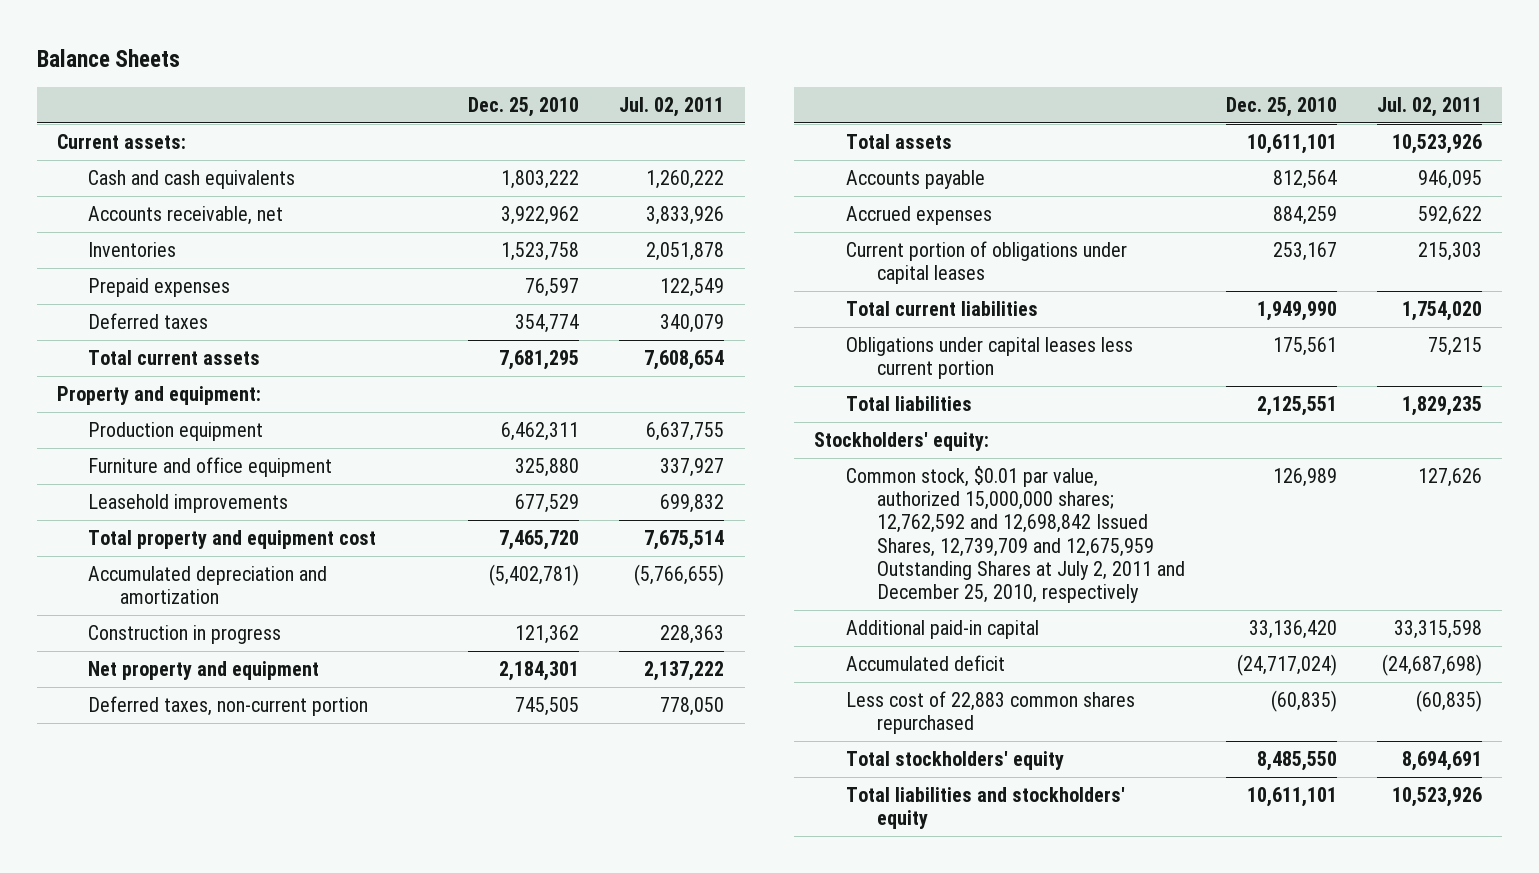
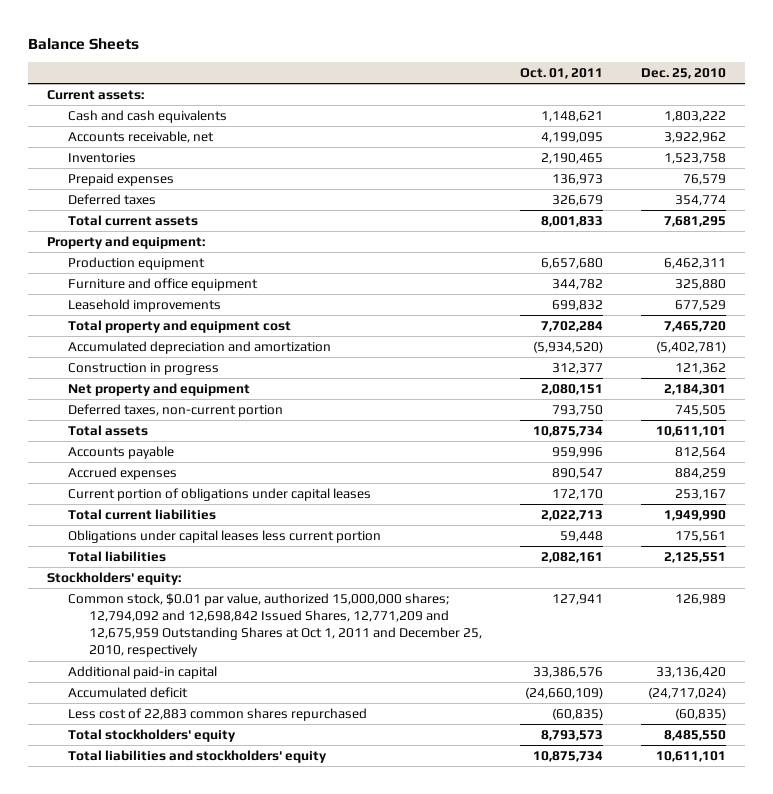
- | Dec. 25, 2010 | Jul. 02, 2011
+ | Oct. 01, 2011 | Dec. 25, 2010
- Prepaid expenses | 76,597 | 122,549
+ Prepaid expenses | 136,973 | 76,579
- Common stock, $0.01 par value, authorized 15,000,000 shares; 12,762,592 and 12,698,842 Issued Shares, 12,739,709 and 12,675,959 Outstanding Shares at July 2, 2011 and December 25, 2010, respectively | 126,989 | 127,626
+ Common stock, $0.01 par value, authorized 15,000,000 shares; 12,794,092 and 12,698,842 Issued Shares, 12,771,209 and 12,675,959 Outstanding Shares at Oct 1, 2011 and December 25, 2010, respectively | 127,941 | 126,989

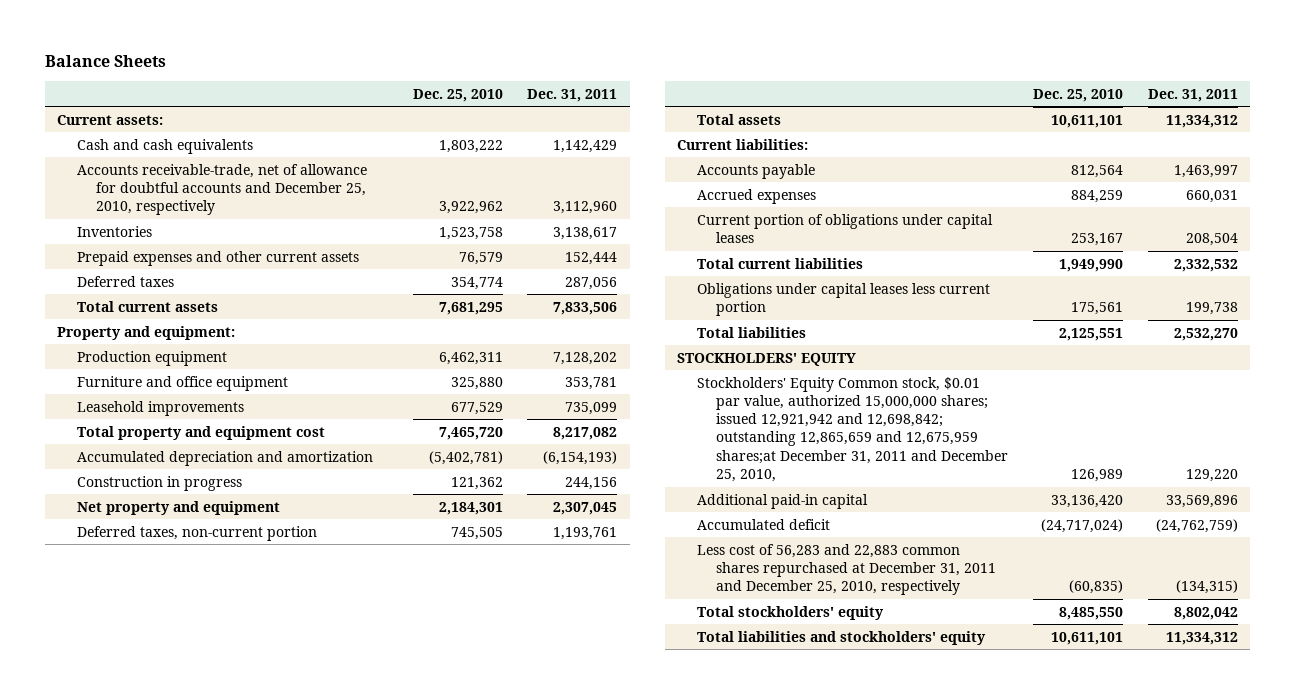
- | Oct. 01, 2011 | Dec. 25, 2010
+ | Dec. 25, 2010 | Dec. 31, 2011
- Accounts receivable, net | 4,199,095 | 3,922,962
+ Accounts receivable-trade, net of allowance for doubtful accounts and December 25, 2010, respectively | 3,922,962 | 3,112,960
- Prepaid expenses | 136,973 | 76,579
+ Prepaid expenses and other current assets | 76,579 | 152,444
+ Current liabilities:
- Stockholders' equity:
- Common stock, $0.01 par value, authorized 15,000,000 shares; 12,794,092 and 12,698,842 Issued Shares, 12,771,209 and 12,675,959 Outstanding Shares at Oct 1, 2011 and December 25, 2010, respectively | 127,941 | 126,989
+ STOCKHOLDERS' EQUITY
+ Stockholders' Equity Common stock, $0.01 par value, authorized 15,000,000 shares; issued 12,921,942 and 12,698,842; outstanding 12,865,659 and 12,675,959 shares;at December 31, 2011 and December 25, 2010, | 126,989 | 129,220
- Less cost of 22,883 common shares repurchased | (60,835) | (60,835)
+ Less cost of 56,283 and 22,883 common shares repurchased at December 31, 2011 and December 25, 2010, respectively | (60,835) | (134,315)

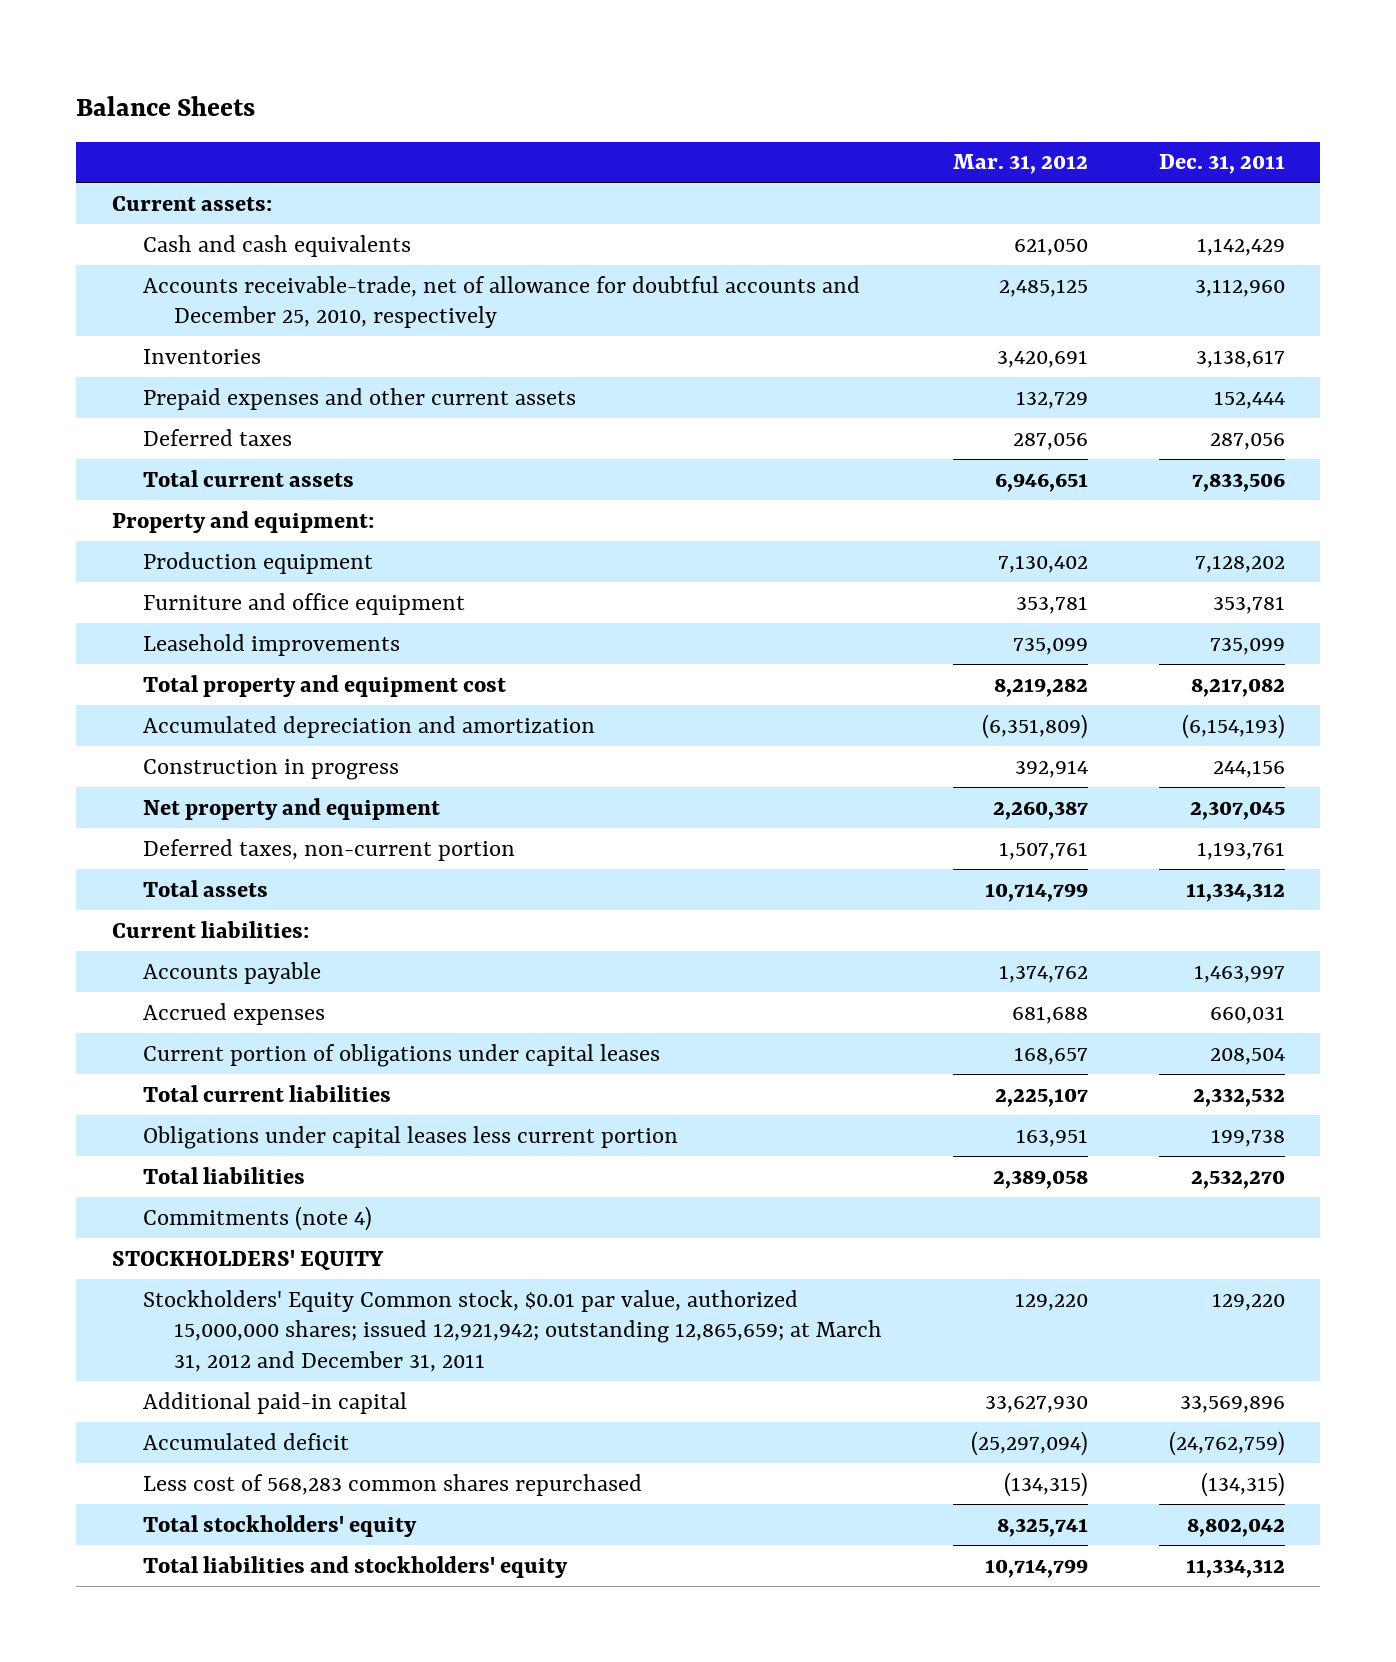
- | Dec. 25, 2010 | Dec. 31, 2011
+ | Mar. 31, 2012 | Dec. 31, 2011
+ Commitments (note 4)
- Stockholders' Equity Common stock, $0.01 par value, authorized 15,000,000 shares; issued 12,921,942 and 12,698,842; outstanding 12,865,659 and 12,675,959 shares;at December 31, 2011 and December 25, 2010, | 126,989 | 129,220
+ Stockholders' Equity Common stock, $0.01 par value, authorized 15,000,000 shares; issued 12,921,942; outstanding 12,865,659; at March 31, 2012 and December 31, 2011 | 129,220 | 129,220
- Less cost of 56,283 and 22,883 common shares repurchased at December 31, 2011 and December 25, 2010, respectively | (60,835) | (134,315)
+ Less cost of 568,283 common shares repurchased | (134,315) | (134,315)

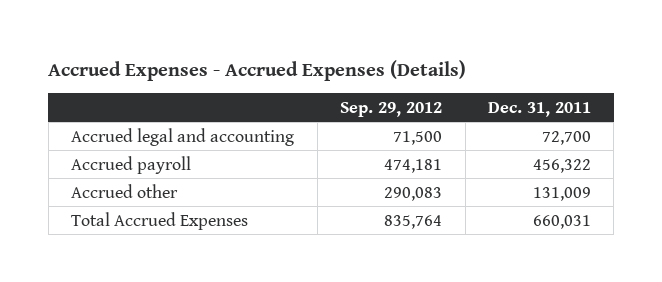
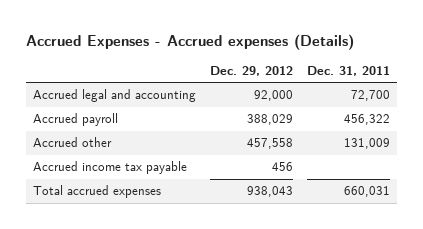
- Accrued Expenses - Accrued Expenses (Details)
+ Accrued Expenses - Accrued expenses (Details)
- | Sep. 29, 2012 | Dec. 31, 2011
+ | Dec. 29, 2012 | Dec. 31, 2011
- Total Accrued Expenses | 835,764 | 660,031
+ Accrued income tax payable | 456 |
+ Total accrued expenses | 938,043 | 660,031

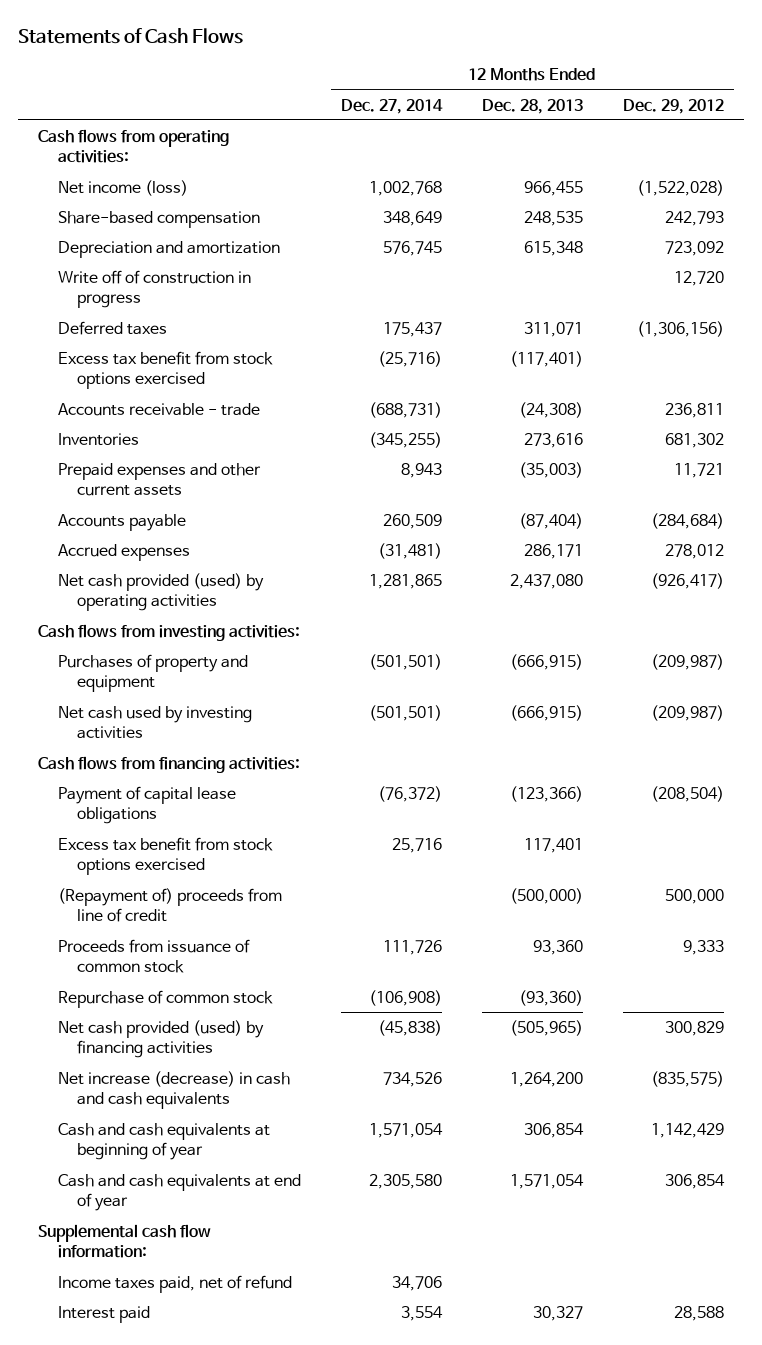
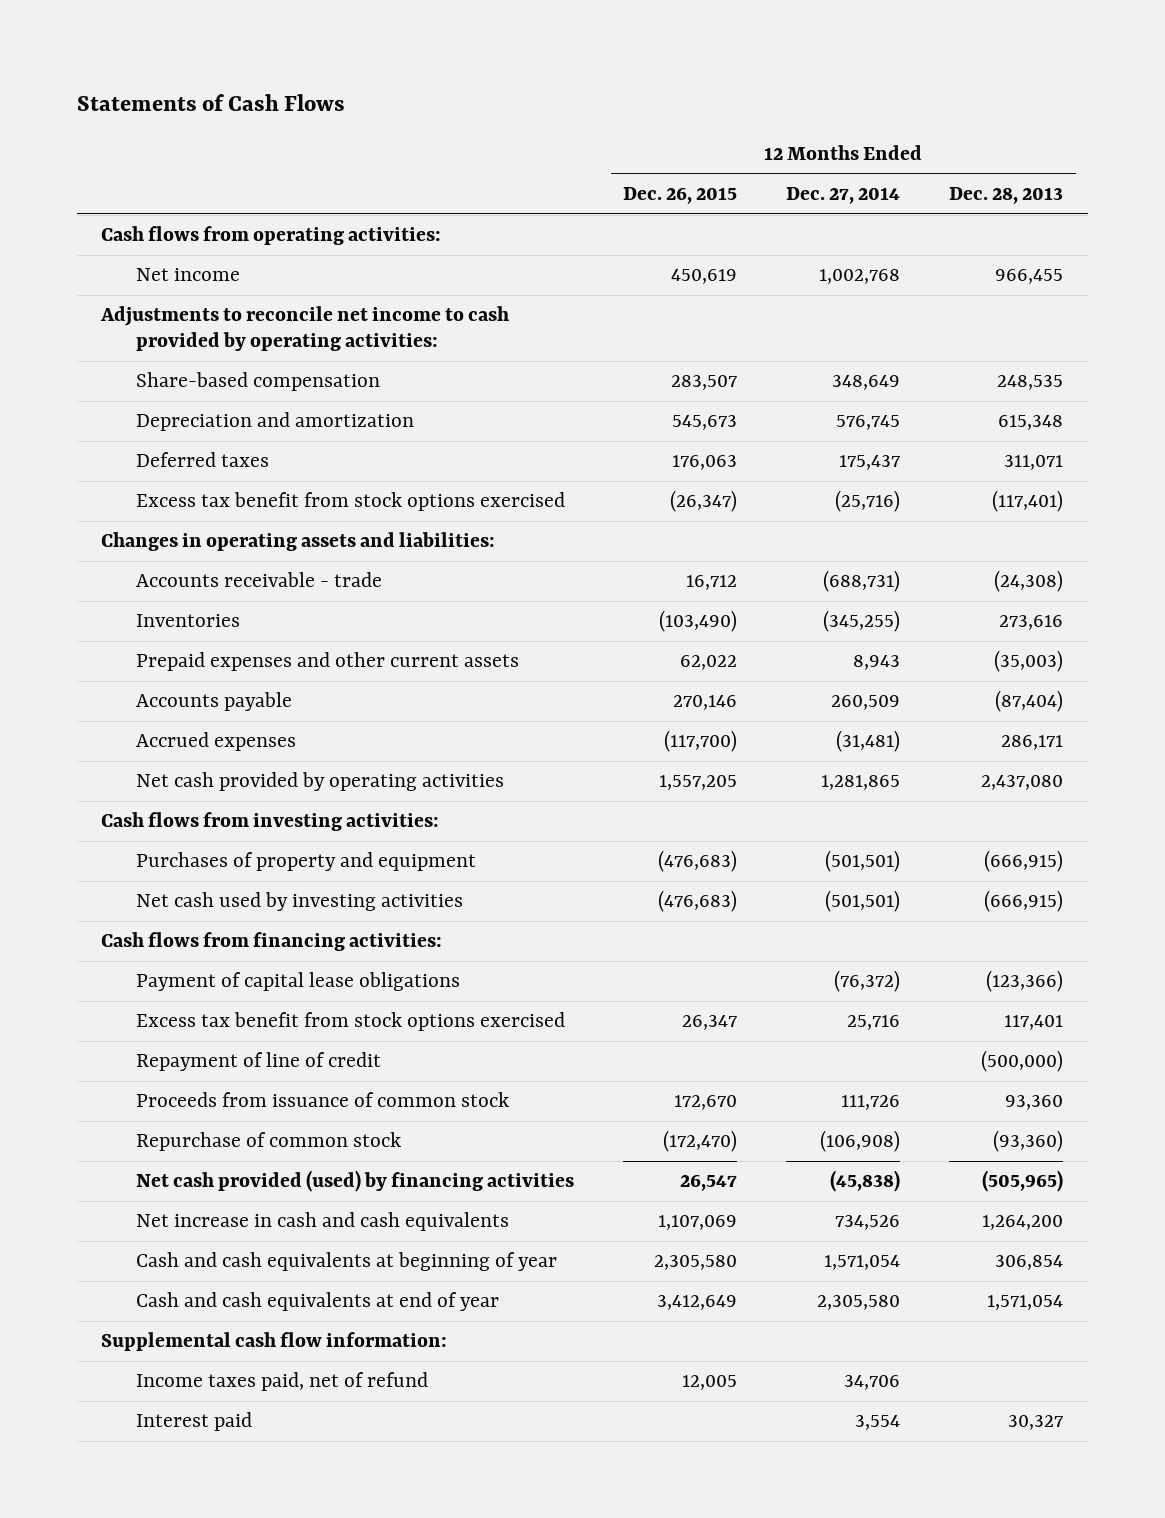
- | 12 Months Ended Dec. 27, 2014 | 12 Months Ended Dec. 28, 2013 | 12 Months Ended Dec. 29, 2012
+ | 12 Months Ended Dec. 26, 2015 | 12 Months Ended Dec. 27, 2014 | 12 Months Ended Dec. 28, 2013
- Net income (loss) | 1,002,768 | 966,455 | (1,522,028)
+ Net income | 450,619 | 1,002,768 | 966,455
+ Adjustments to reconcile net income to cash provided by operating activities:
- Write off of construction in progress | | | 12,720
+ Changes in operating assets and liabilities:
- Net cash provided (used) by operating activities | 1,281,865 | 2,437,080 | (926,417)
+ Net cash provided by operating activities | 1,557,205 | 1,281,865 | 2,437,080
- (Repayment of) proceeds from line of credit | | (500,000) | 500,000
+ Repayment of line of credit | | | (500,000)
- Net increase (decrease) in cash and cash equivalents | 734,526 | 1,264,200 | (835,575)
+ Net increase in cash and cash equivalents | 1,107,069 | 734,526 | 1,264,200

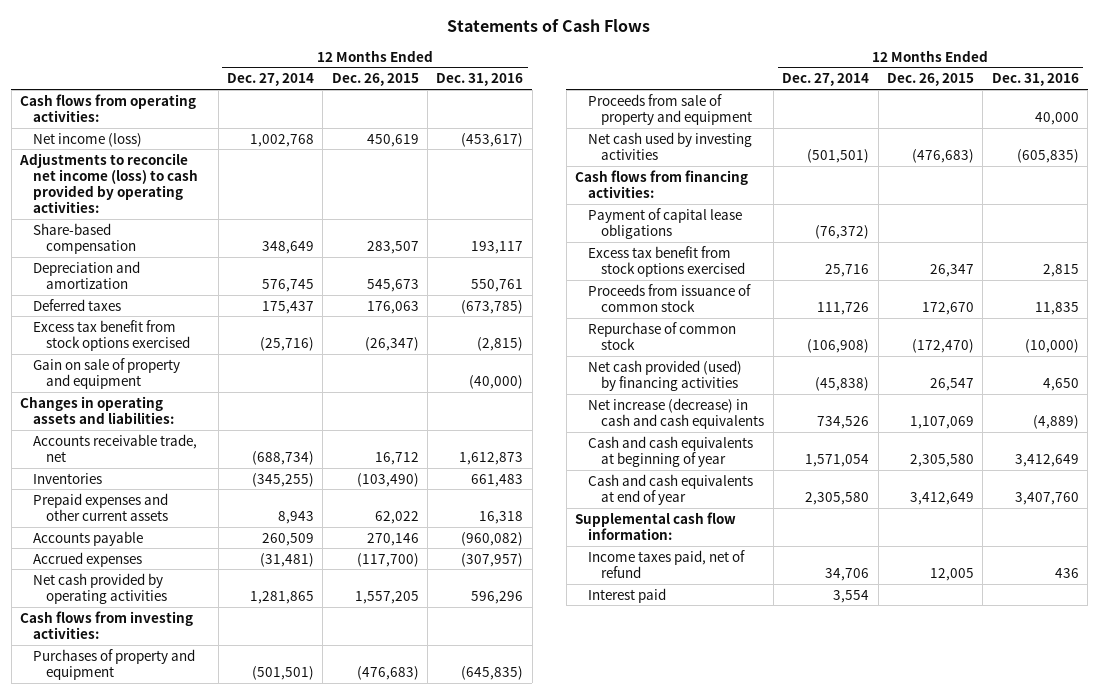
- | 12 Months Ended Dec. 26, 2015 | 12 Months Ended Dec. 27, 2014 | 12 Months Ended Dec. 28, 2013
+ | 12 Months Ended Dec. 27, 2014 | 12 Months Ended Dec. 26, 2015 | 12 Months Ended Dec. 31, 2016
- Net income | 450,619 | 1,002,768 | 966,455
- Adjustments to reconcile net income to cash provided by operating activities:
+ Net income (loss) | 1,002,768 | 450,619 | (453,617)
+ Adjustments to reconcile net income (loss) to cash provided by operating activities:
+ Gain on sale of property and equipment | | | (40,000)
- Accounts receivable - trade | 16,712 | (688,731) | (24,308)
+ Accounts receivable trade, net | (688,734) | 16,712 | 1,612,873
+ Proceeds from sale of property and equipment | | | 40,000
- Repayment of line of credit | | | (500,000)
- Net increase in cash and cash equivalents | 1,107,069 | 734,526 | 1,264,200
+ Net increase (decrease) in cash and cash equivalents | 734,526 | 1,107,069 | (4,889)

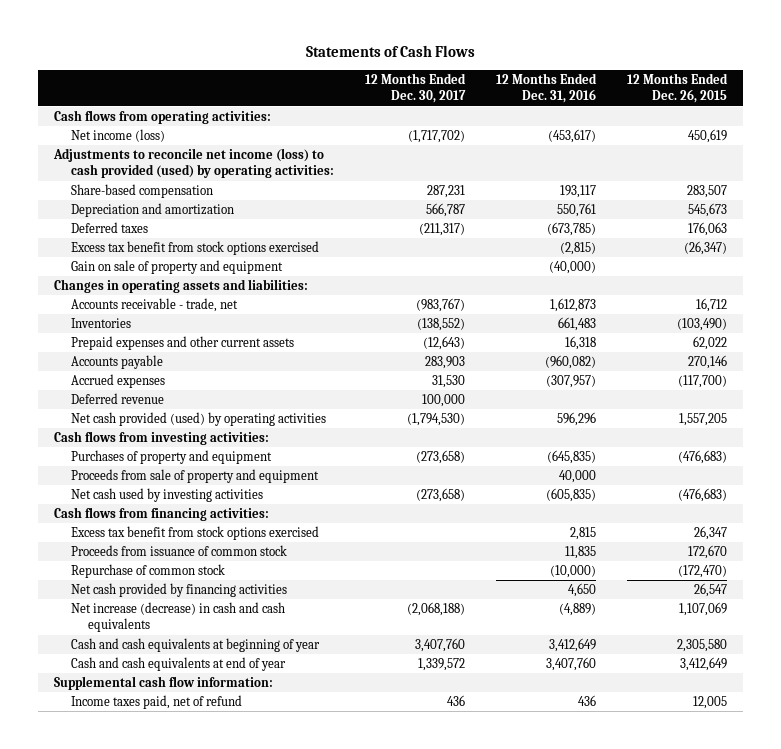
- | 12 Months Ended Dec. 27, 2014 | 12 Months Ended Dec. 26, 2015 | 12 Months Ended Dec. 31, 2016
+ | 12 Months Ended Dec. 30, 2017 | 12 Months Ended Dec. 31, 2016 | 12 Months Ended Dec. 26, 2015
- Adjustments to reconcile net income (loss) to cash provided by operating activities:
+ Adjustments to reconcile net income (loss) to cash provided (used) by operating activities:
- Accounts receivable trade, net | (688,734) | 16,712 | 1,612,873
+ Accounts receivable - trade, net | (983,767) | 1,612,873 | 16,712
- Net cash provided by operating activities | 1,281,865 | 1,557,205 | 596,296
+ Deferred revenue | 100,000 | |
+ Net cash provided (used) by operating activities | (1,794,530) | 596,296 | 1,557,205
- Payment of capital lease obligations | (76,372) | |
- Net cash provided (used) by financing activities | (45,838) | 26,547 | 4,650
+ Net cash provided by financing activities | | 4,650 | 26,547
- Interest paid | 3,554 | |

